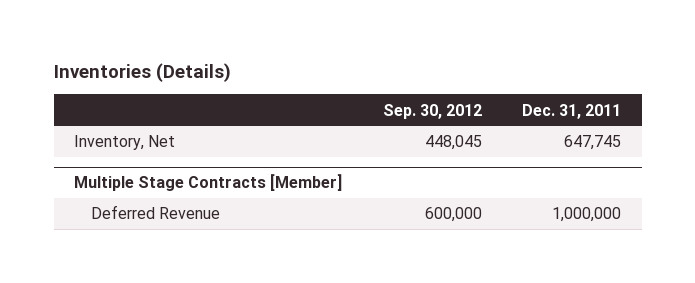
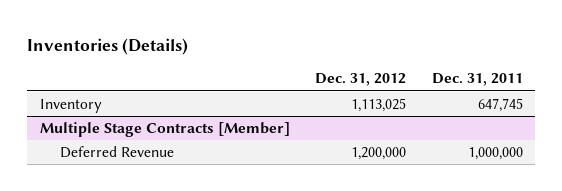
- | Sep. 30, 2012 | Dec. 31, 2011
+ | Dec. 31, 2012 | Dec. 31, 2011
- Inventory, Net | 448,045 | 647,745
+ Inventory | 1,113,025 | 647,745

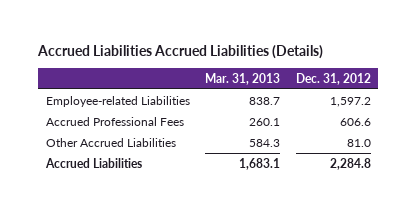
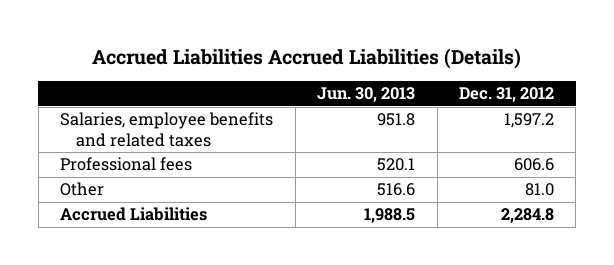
- | Mar. 31, 2013 | Dec. 31, 2012
+ | Jun. 30, 2013 | Dec. 31, 2012
- Employee-related Liabilities | 838.7 | 1,597.2
- Accrued Professional Fees | 260.1 | 606.6
- Other Accrued Liabilities | 584.3 | 81.0
+ Salaries, employee benefits and related taxes | 951.8 | 1,597.2
+ Professional fees | 520.1 | 606.6
+ Other | 516.6 | 81.0

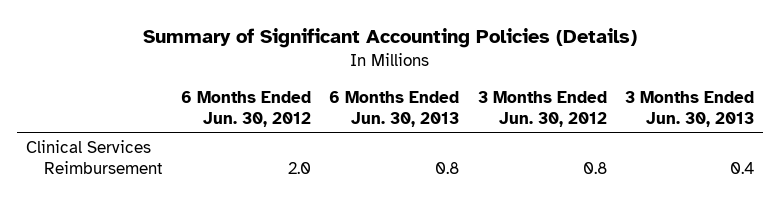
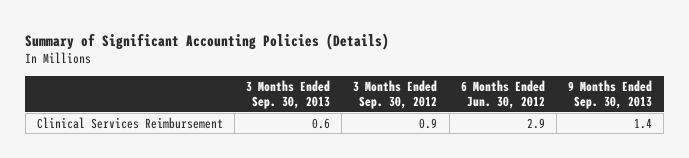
- | 6 Months Ended Jun. 30, 2012 | 6 Months Ended Jun. 30, 2013 | 3 Months Ended Jun. 30, 2012 | 3 Months Ended Jun. 30, 2013
+ | 3 Months Ended Sep. 30, 2013 | 3 Months Ended Sep. 30, 2012 | 6 Months Ended Jun. 30, 2012 | 9 Months Ended Sep. 30, 2013
- Clinical Services Reimbursement | 2.0 | 0.8 | 0.8 | 0.4
+ Clinical Services Reimbursement | 0.6 | 0.9 | 2.9 | 1.4

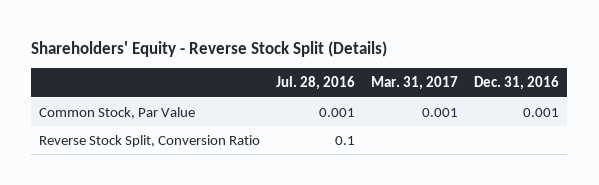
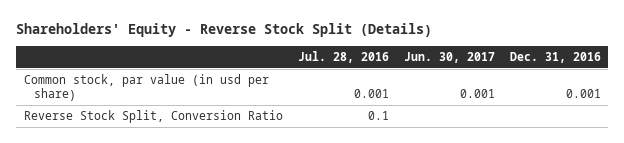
- | Jul. 28, 2016 | Mar. 31, 2017 | Dec. 31, 2016
+ | Jul. 28, 2016 | Jun. 30, 2017 | Dec. 31, 2016
- Common Stock, Par Value | 0.001 | 0.001 | 0.001
+ Common stock, par value (in usd per share) | 0.001 | 0.001 | 0.001

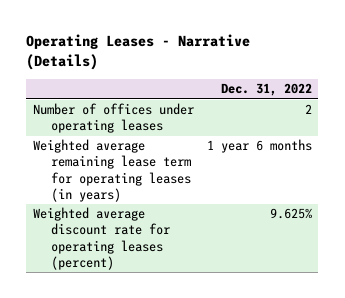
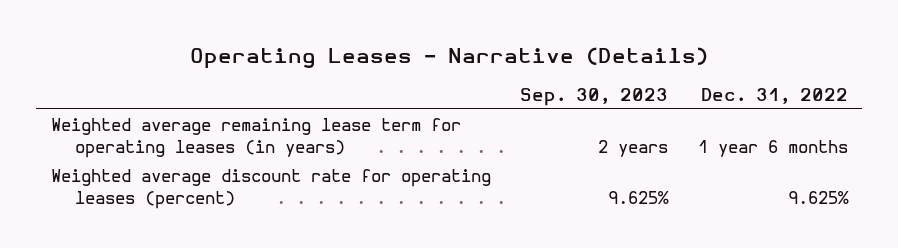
- | Dec. 31, 2022
+ | Sep. 30, 2023 | Dec. 31, 2022
- Number of offices under operating leases | 2

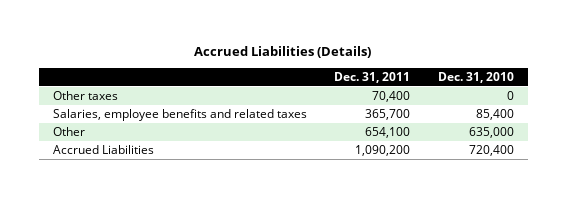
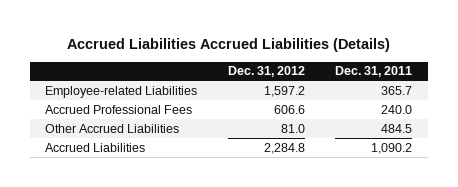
- Accrued Liabilities (Details)
+ Accrued Liabilities Accrued Liabilities (Details)
- | Dec. 31, 2011 | Dec. 31, 2010
+ | Dec. 31, 2012 | Dec. 31, 2011
- Other taxes | 70,400 | 0
- Salaries, employee benefits and related taxes | 365,700 | 85,400
- Other | 654,100 | 635,000
- Accrued Liabilities | 1,090,200 | 720,400
+ Employee-related Liabilities | 1,597.2 | 365.7
+ Accrued Professional Fees | 606.6 | 240.0
+ Other Accrued Liabilities | 81.0 | 484.5
+ Accrued Liabilities | 2,284.8 | 1,090.2

